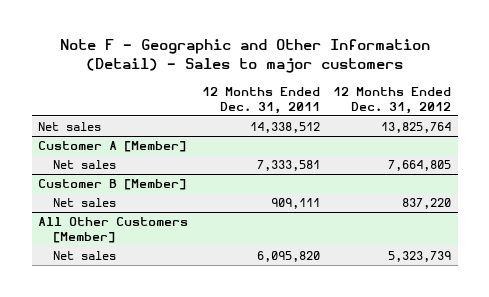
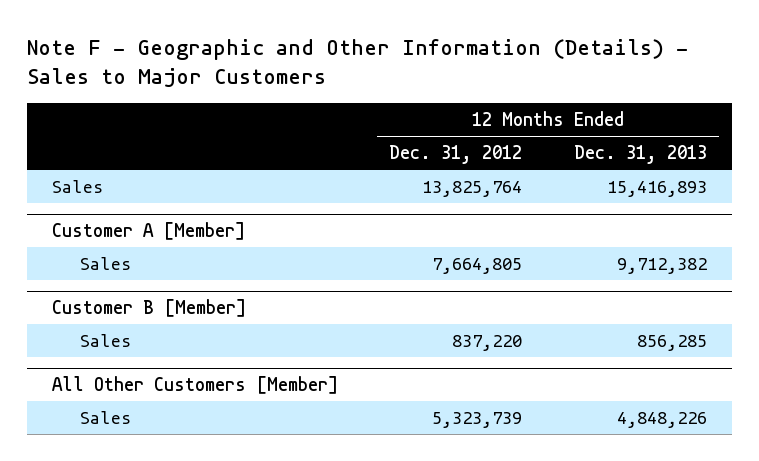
- Note F - Geographic and Other Information (Detail) - Sales to major customers
+ Note F - Geographic and Other Information (Details) - Sales to Major Customers
- | 12 Months Ended Dec. 31, 2011 | 12 Months Ended Dec. 31, 2012
+ | 12 Months Ended Dec. 31, 2012 | 12 Months Ended Dec. 31, 2013
- Net sales | 14,338,512 | 13,825,764
+ Sales | 13,825,764 | 15,416,893
@ Customer A [Member]
- Net sales | 7,333,581 | 7,664,805
+ Sales | 7,664,805 | 9,712,382
@ Customer B [Member]
- Net sales | 909,111 | 837,220
+ Sales | 837,220 | 856,285
@ All Other Customers [Member]
- Net sales | 6,095,820 | 5,323,739
+ Sales | 5,323,739 | 4,848,226

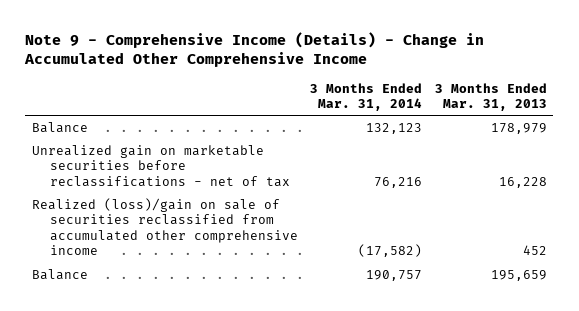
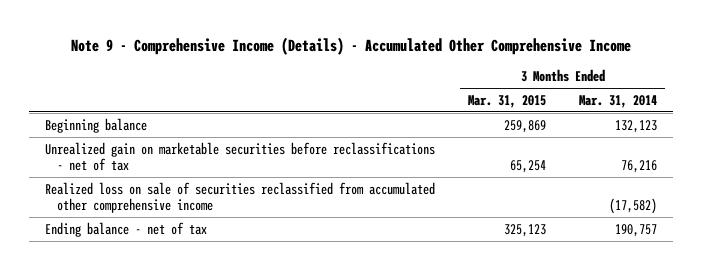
- Note 9 - Comprehensive Income (Details) - Change in Accumulated Other Comprehensive Income
+ Note 9 - Comprehensive Income (Details) - Accumulated Other Comprehensive Income
- | 3 Months Ended Mar. 31, 2014 | 3 Months Ended Mar. 31, 2013
+ | 3 Months Ended Mar. 31, 2015 | 3 Months Ended Mar. 31, 2014
- Balance | 132,123 | 178,979
+ Beginning balance | 259,869 | 132,123
- Realized (loss)/gain on sale of securities reclassified from accumulated other comprehensive income | (17,582) | 452
- Balance | 190,757 | 195,659
+ Realized loss on sale of securities reclassified from accumulated other comprehensive income | | (17,582)
+ Ending balance - net of tax | 325,123 | 190,757

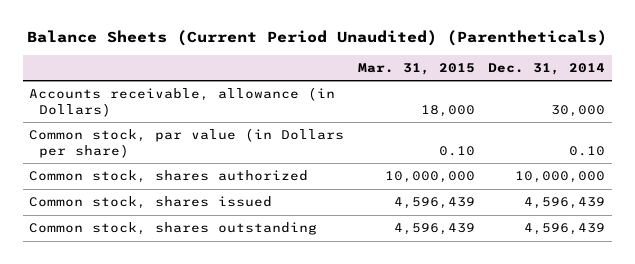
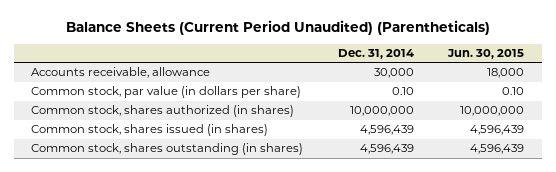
- | Mar. 31, 2015 | Dec. 31, 2014
+ | Dec. 31, 2014 | Jun. 30, 2015
- Accounts receivable, allowance (in Dollars) | 18,000 | 30,000
- Common stock, par value (in Dollars per share) | 0.10 | 0.10
- Common stock, shares authorized | 10,000,000 | 10,000,000
- Common stock, shares issued | 4,596,439 | 4,596,439
- Common stock, shares outstanding | 4,596,439 | 4,596,439
+ Accounts receivable, allowance | 30,000 | 18,000
+ Common stock, par value (in dollars per share) | 0.10 | 0.10
+ Common stock, shares authorized (in shares) | 10,000,000 | 10,000,000
+ Common stock, shares issued (in shares) | 4,596,439 | 4,596,439
+ Common stock, shares outstanding (in shares) | 4,596,439 | 4,596,439

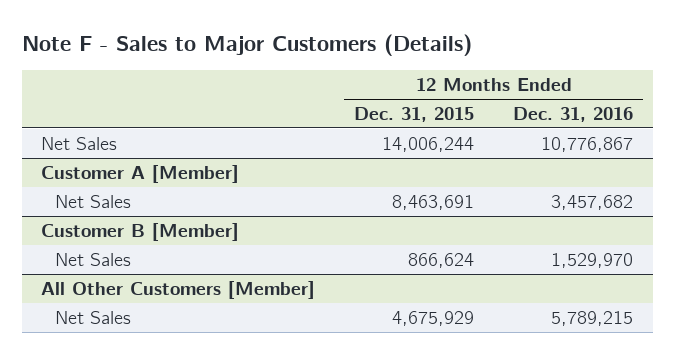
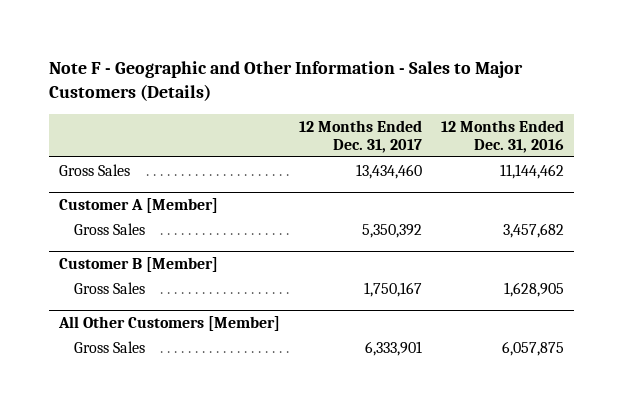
- Note F - Sales to Major Customers (Details)
+ Note F - Geographic and Other Information - Sales to Major Customers (Details)
- | 12 Months Ended Dec. 31, 2015 | 12 Months Ended Dec. 31, 2016
+ | 12 Months Ended Dec. 31, 2017 | 12 Months Ended Dec. 31, 2016
- Net Sales | 14,006,244 | 10,776,867
+ Gross Sales | 13,434,460 | 11,144,462
@ Customer A [Member]
- Net Sales | 8,463,691 | 3,457,682
+ Gross Sales | 5,350,392 | 3,457,682
@ Customer B [Member]
- Net Sales | 866,624 | 1,529,970
+ Gross Sales | 1,750,167 | 1,628,905
@ All Other Customers [Member]
- Net Sales | 4,675,929 | 5,789,215
+ Gross Sales | 6,333,901 | 6,057,875

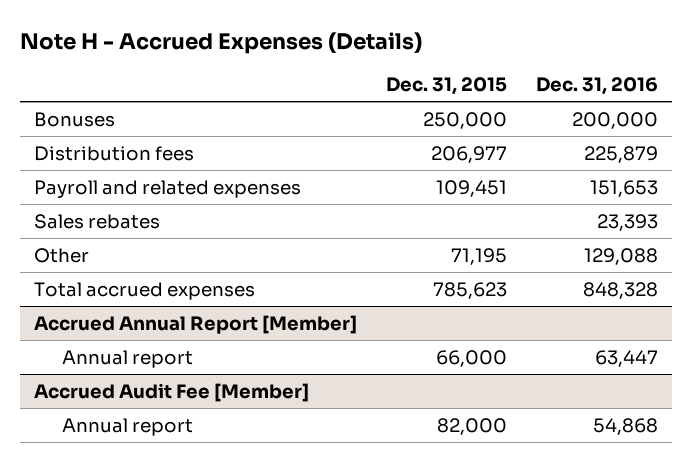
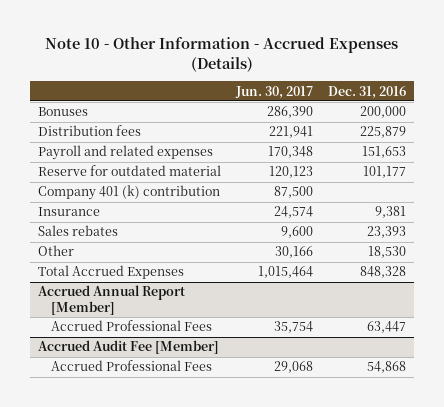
- Note H - Accrued Expenses (Details)
+ Note 10 - Other Information - Accrued Expenses (Details)
- | Dec. 31, 2015 | Dec. 31, 2016
+ | Jun. 30, 2017 | Dec. 31, 2016
+ Reserve for outdated material | 120,123 | 101,177
+ Company 401 (k) contribution | 87,500 |
+ Insurance | 24,574 | 9,381
- Other | 71,195 | 129,088
- Total accrued expenses | 785,623 | 848,328
+ Other | 30,166 | 18,530
+ Total Accrued Expenses | 1,015,464 | 848,328
@ Accrued Annual Report [Member]
- Annual report | 66,000 | 63,447
+ Accrued Professional Fees | 35,754 | 63,447
@ Accrued Audit Fee [Member]
- Annual report | 82,000 | 54,868
+ Accrued Professional Fees | 29,068 | 54,868

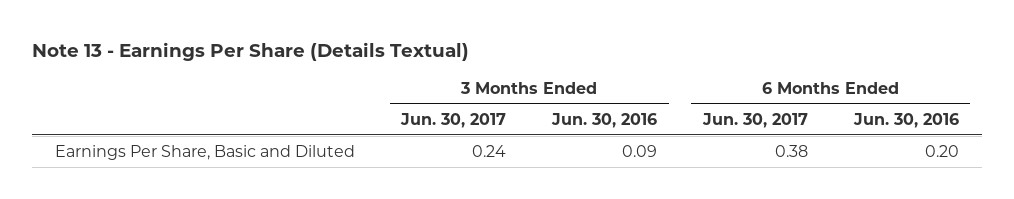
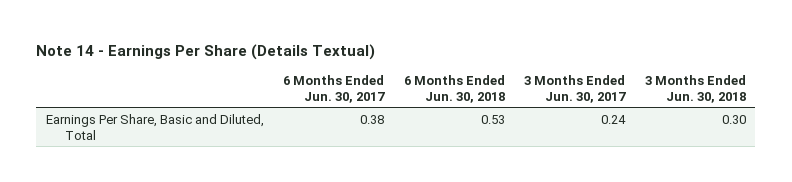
- Note 13 - Earnings Per Share (Details Textual)
+ Note 14 - Earnings Per Share (Details Textual)
- | 3 Months Ended Jun. 30, 2017 | 3 Months Ended Jun. 30, 2016 | 6 Months Ended Jun. 30, 2017 | 6 Months Ended Jun. 30, 2016
+ | 6 Months Ended Jun. 30, 2017 | 6 Months Ended Jun. 30, 2018 | 3 Months Ended Jun. 30, 2017 | 3 Months Ended Jun. 30, 2018
- Earnings Per Share, Basic and Diluted | 0.24 | 0.09 | 0.38 | 0.20
+ Earnings Per Share, Basic and Diluted, Total | 0.38 | 0.53 | 0.24 | 0.30

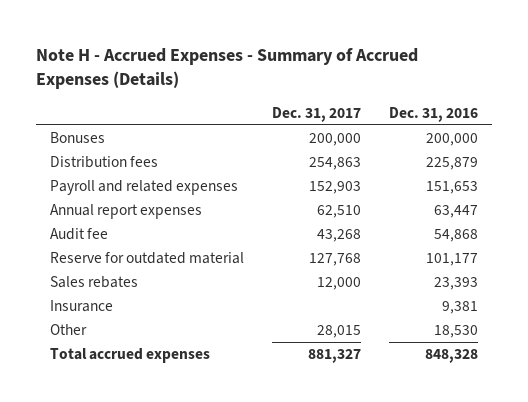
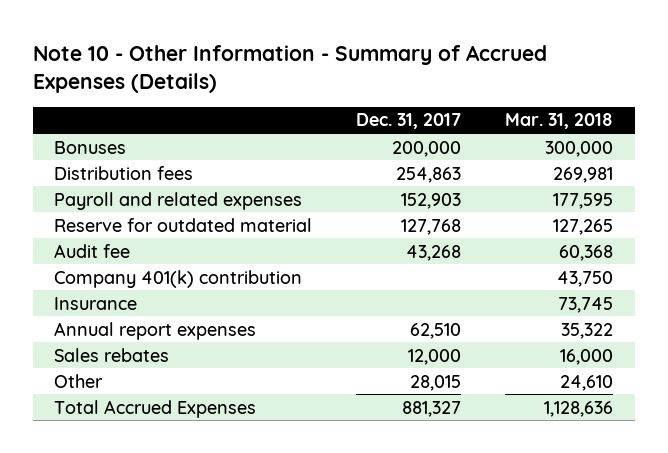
- Note H - Accrued Expenses - Summary of Accrued Expenses (Details)
+ Note 10 - Other Information - Summary of Accrued Expenses (Details)
- | Dec. 31, 2017 | Dec. 31, 2016
+ | Dec. 31, 2017 | Mar. 31, 2018
moved down: Audit fee | 43,268 | 60,368
+ Company 401(k) contribution | | 43,750
moved down: Annual report expenses | 62,510 | 35,322
moved down: Sales rebates | 12,000 | 16,000
- Total accrued expenses | 881,327 | 848,328
+ Total Accrued Expenses | 881,327 | 1,128,636

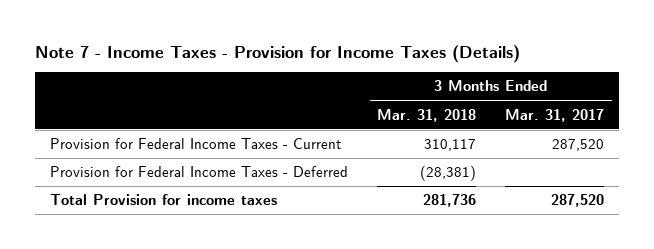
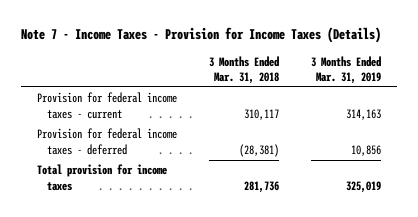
- | 3 Months Ended Mar. 31, 2018 | 3 Months Ended Mar. 31, 2017
+ | 3 Months Ended Mar. 31, 2018 | 3 Months Ended Mar. 31, 2019
- Provision for Federal Income Taxes - Current | 310,117 | 287,520
- Provision for Federal Income Taxes - Deferred | (28,381) |
- Total Provision for income taxes | 281,736 | 287,520
+ Provision for federal income taxes - current | 310,117 | 314,163
+ Provision for federal income taxes - deferred | (28,381) | 10,856
+ Total provision for income taxes | 281,736 | 325,019

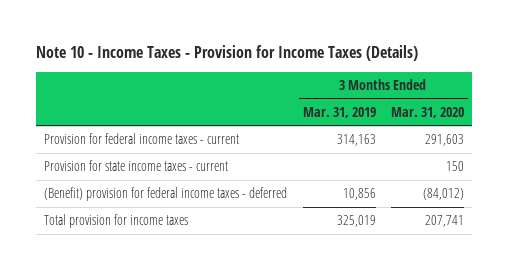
- Note 7 - Income Taxes - Provision for Income Taxes (Details)
+ Note 10 - Income Taxes - Provision for Income Taxes (Details)
- | 3 Months Ended Mar. 31, 2018 | 3 Months Ended Mar. 31, 2019
+ | 3 Months Ended Mar. 31, 2019 | 3 Months Ended Mar. 31, 2020
- Provision for federal income taxes - deferred | (28,381) | 10,856
+ Provision for state income taxes - current | | 150
+ (Benefit) provision for federal income taxes - deferred | 10,856 | (84,012)

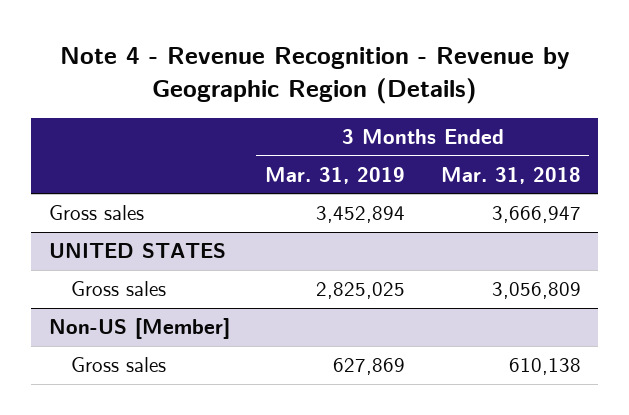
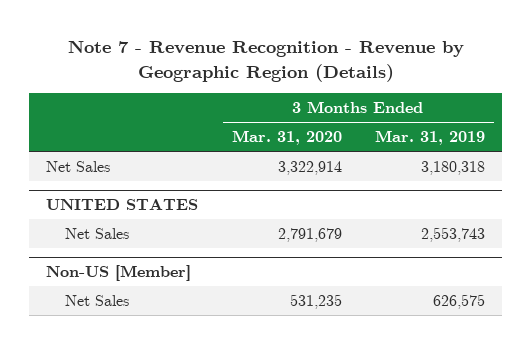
- Note 4 - Revenue Recognition - Revenue by Geographic Region (Details)
+ Note 7 - Revenue Recognition - Revenue by Geographic Region (Details)
- | 3 Months Ended Mar. 31, 2019 | 3 Months Ended Mar. 31, 2018
+ | 3 Months Ended Mar. 31, 2020 | 3 Months Ended Mar. 31, 2019
- Gross sales | 3,452,894 | 3,666,947
+ Net Sales | 3,322,914 | 3,180,318
@ UNITED STATES
- Gross sales | 2,825,025 | 3,056,809
+ Net Sales | 2,791,679 | 2,553,743
@ Non-US [Member]
- Gross sales | 627,869 | 610,138
+ Net Sales | 531,235 | 626,575

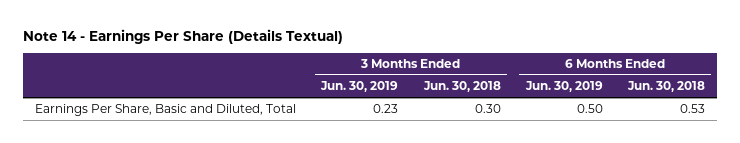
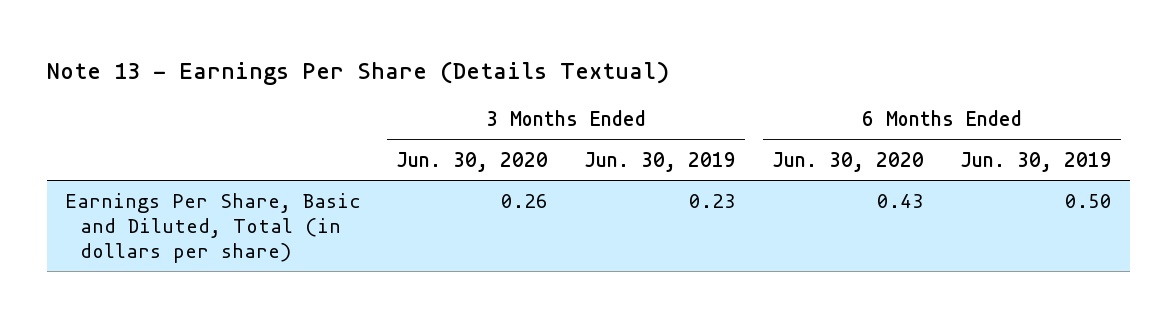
- Note 14 - Earnings Per Share (Details Textual)
+ Note 13 - Earnings Per Share (Details Textual)
- | 3 Months Ended Jun. 30, 2019 | 3 Months Ended Jun. 30, 2018 | 6 Months Ended Jun. 30, 2019 | 6 Months Ended Jun. 30, 2018
+ | 3 Months Ended Jun. 30, 2020 | 3 Months Ended Jun. 30, 2019 | 6 Months Ended Jun. 30, 2020 | 6 Months Ended Jun. 30, 2019
- Earnings Per Share, Basic and Diluted, Total | 0.23 | 0.30 | 0.50 | 0.53
+ Earnings Per Share, Basic and Diluted, Total (in dollars per share) | 0.26 | 0.23 | 0.43 | 0.50

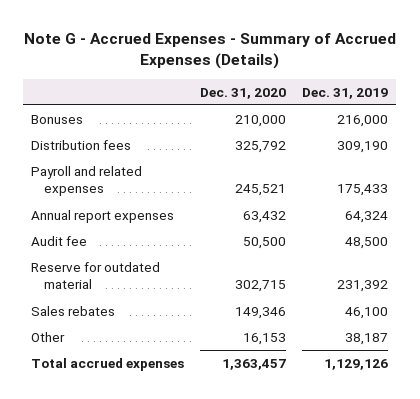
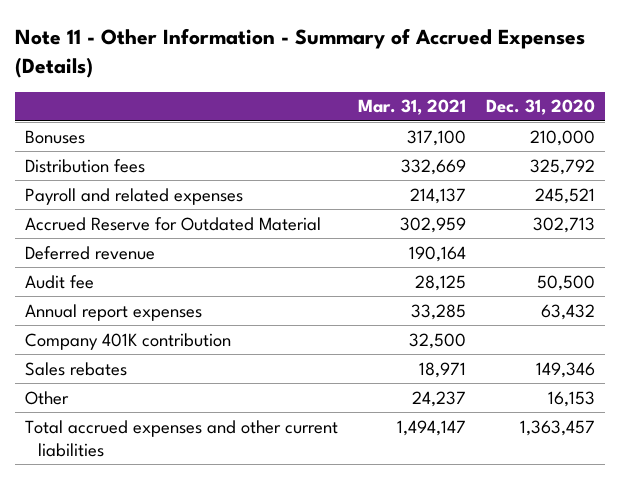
- Note G - Accrued Expenses - Summary of Accrued Expenses (Details)
+ Note 11 - Other Information - Summary of Accrued Expenses (Details)
- | Dec. 31, 2020 | Dec. 31, 2019
+ | Mar. 31, 2021 | Dec. 31, 2020
+ Accrued Reserve for Outdated Material | 302,959 | 302,713
+ Deferred revenue | 190,164 |
- Reserve for outdated material | 302,715 | 231,392
moved down: Annual report expenses | 33,285 | 63,432
+ Company 401K contribution | 32,500 |
- Total accrued expenses | 1,363,457 | 1,129,126
+ Total accrued expenses and other current liabilities | 1,494,147 | 1,363,457

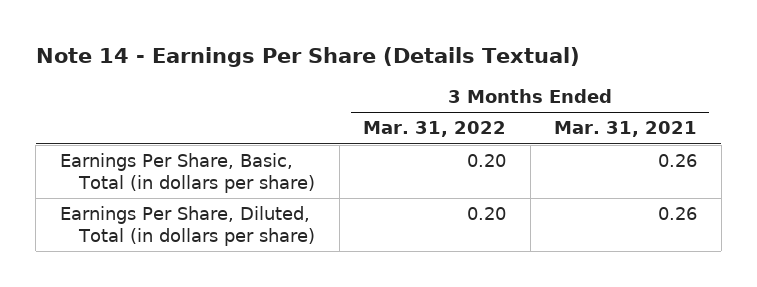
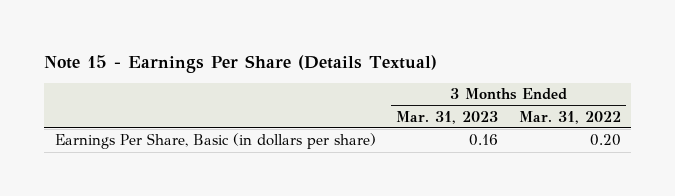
- Note 14 - Earnings Per Share (Details Textual)
+ Note 15 - Earnings Per Share (Details Textual)
- | 3 Months Ended Mar. 31, 2022 | 3 Months Ended Mar. 31, 2021
+ | 3 Months Ended Mar. 31, 2023 | 3 Months Ended Mar. 31, 2022
- Earnings Per Share, Basic, Total (in dollars per share) | 0.20 | 0.26
- Earnings Per Share, Diluted, Total (in dollars per share) | 0.20 | 0.26
+ Earnings Per Share, Basic (in dollars per share) | 0.16 | 0.20

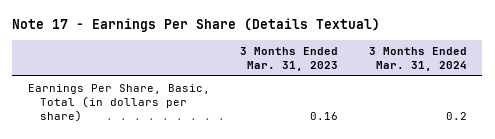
- Note 15 - Earnings Per Share (Details Textual)
+ Note 17 - Earnings Per Share (Details Textual)
- | 3 Months Ended Mar. 31, 2023 | 3 Months Ended Mar. 31, 2022
+ | 3 Months Ended Mar. 31, 2023 | 3 Months Ended Mar. 31, 2024
- Earnings Per Share, Basic (in dollars per share) | 0.16 | 0.20
+ Earnings Per Share, Basic, Total (in dollars per share) | 0.16 | 0.2

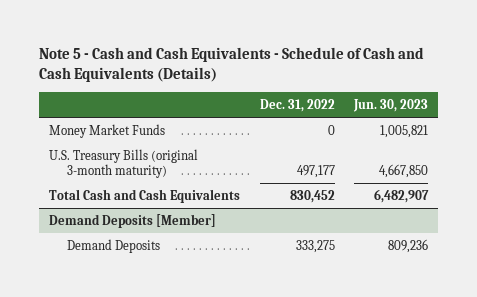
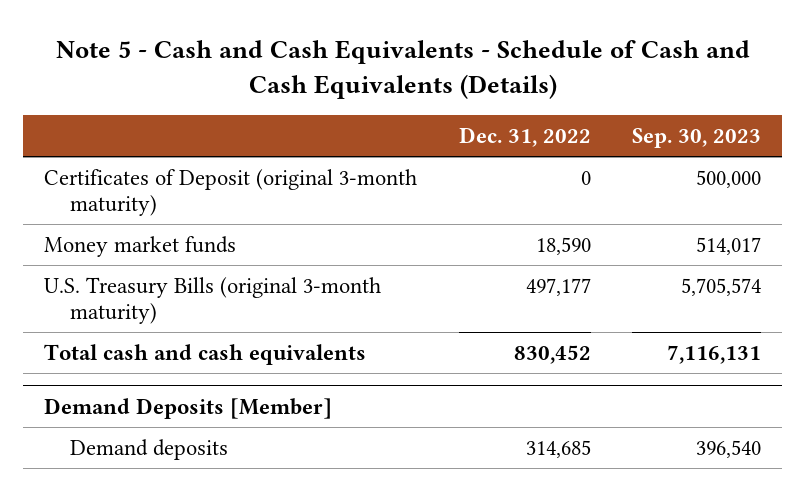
- | Dec. 31, 2022 | Jun. 30, 2023
+ | Dec. 31, 2022 | Sep. 30, 2023
- Money Market Funds | 0 | 1,005,821
+ Certificates of Deposit (original 3-month maturity) | 0 | 500,000
+ Money market funds | 18,590 | 514,017
- Total Cash and Cash Equivalents | 830,452 | 6,482,907
+ Total cash and cash equivalents | 830,452 | 7,116,131
@ Demand Deposits [Member]
- Demand Deposits | 333,275 | 809,236
+ Demand deposits | 314,685 | 396,540

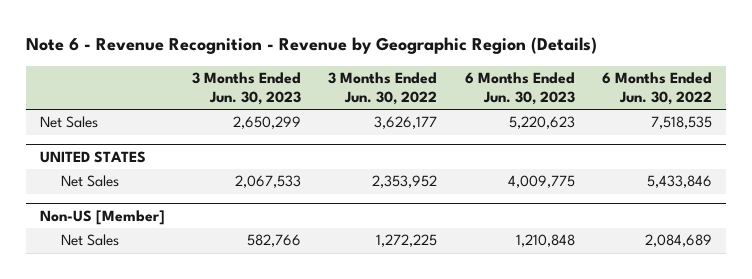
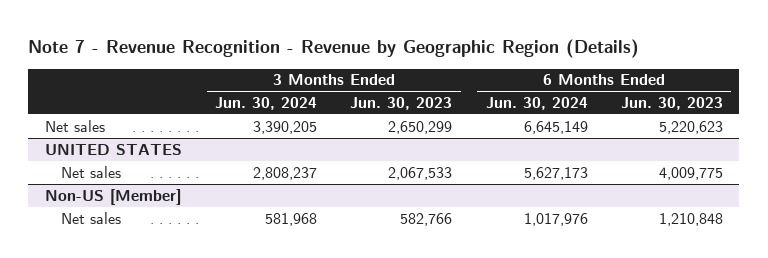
- Note 6 - Revenue Recognition - Revenue by Geographic Region (Details)
+ Note 7 - Revenue Recognition - Revenue by Geographic Region (Details)
- | 3 Months Ended Jun. 30, 2023 | 3 Months Ended Jun. 30, 2022 | 6 Months Ended Jun. 30, 2023 | 6 Months Ended Jun. 30, 2022
+ | 3 Months Ended Jun. 30, 2024 | 3 Months Ended Jun. 30, 2023 | 6 Months Ended Jun. 30, 2024 | 6 Months Ended Jun. 30, 2023
- Net Sales | 2,650,299 | 3,626,177 | 5,220,623 | 7,518,535
+ Net sales | 3,390,205 | 2,650,299 | 6,645,149 | 5,220,623
@ UNITED STATES
- Net Sales | 2,067,533 | 2,353,952 | 4,009,775 | 5,433,846
+ Net sales | 2,808,237 | 2,067,533 | 5,627,173 | 4,009,775
@ Non-US [Member]
- Net Sales | 582,766 | 1,272,225 | 1,210,848 | 2,084,689
+ Net sales | 581,968 | 582,766 | 1,017,976 | 1,210,848

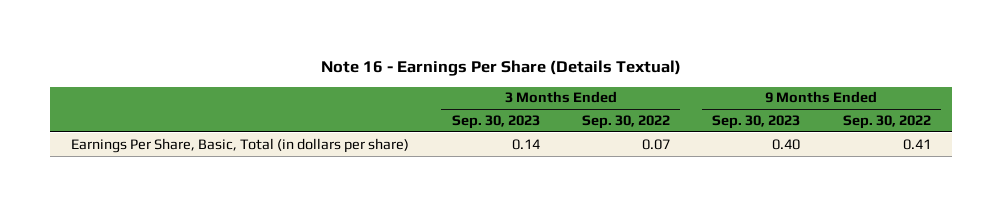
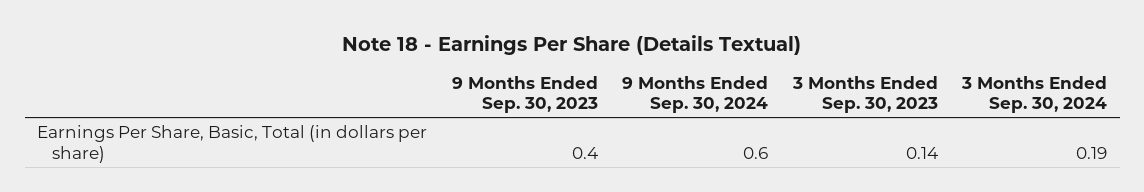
- Note 16 - Earnings Per Share (Details Textual)
+ Note 18 - Earnings Per Share (Details Textual)
- | 3 Months Ended Sep. 30, 2023 | 3 Months Ended Sep. 30, 2022 | 9 Months Ended Sep. 30, 2023 | 9 Months Ended Sep. 30, 2022
+ | 9 Months Ended Sep. 30, 2023 | 9 Months Ended Sep. 30, 2024 | 3 Months Ended Sep. 30, 2023 | 3 Months Ended Sep. 30, 2024
- Earnings Per Share, Basic, Total (in dollars per share) | 0.14 | 0.07 | 0.40 | 0.41
+ Earnings Per Share, Basic, Total (in dollars per share) | 0.4 | 0.6 | 0.14 | 0.19

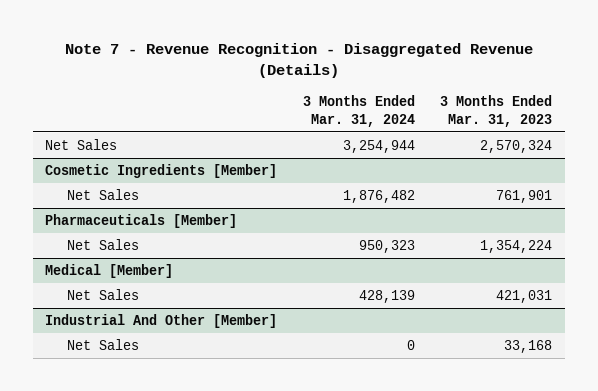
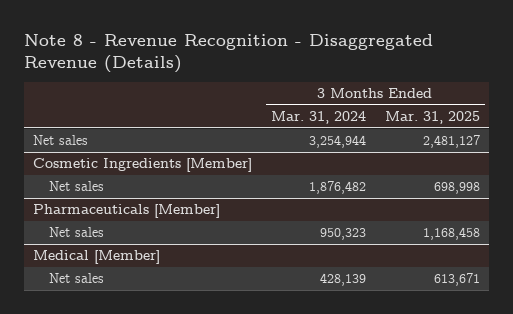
- Note 7 - Revenue Recognition - Disaggregated Revenue (Details)
+ Note 8 - Revenue Recognition - Disaggregated Revenue (Details)
- | 3 Months Ended Mar. 31, 2024 | 3 Months Ended Mar. 31, 2023
+ | 3 Months Ended Mar. 31, 2024 | 3 Months Ended Mar. 31, 2025
- Net Sales | 3,254,944 | 2,570,324
+ Net sales | 3,254,944 | 2,481,127
@ Cosmetic Ingredients [Member]
- Net Sales | 1,876,482 | 761,901
+ Net sales | 1,876,482 | 698,998
@ Pharmaceuticals [Member]
- Net Sales | 950,323 | 1,354,224
+ Net sales | 950,323 | 1,168,458
@ Medical [Member]
- Net Sales | 428,139 | 421,031
- Industrial And Other [Member]
- Net Sales | 0 | 33,168
@ Medical [Member]
+ Net sales | 428,139 | 613,671

